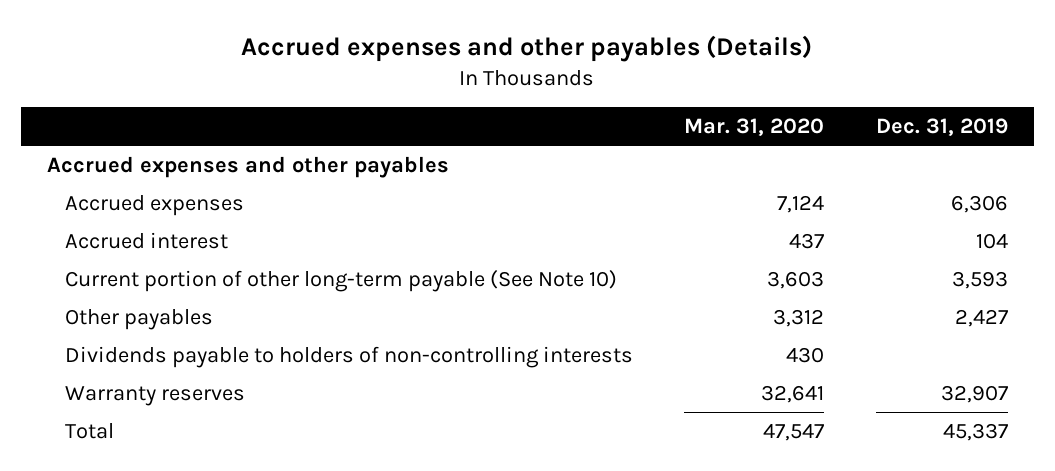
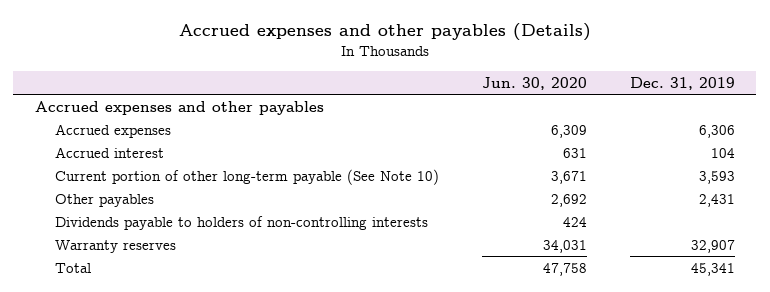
- | Mar. 31, 2020 | Dec. 31, 2019
+ | Jun. 30, 2020 | Dec. 31, 2019
- Other payables | 3,312 | 2,427
+ Other payables | 2,692 | 2,431
- Total | 47,547 | 45,337
+ Total | 47,758 | 45,341

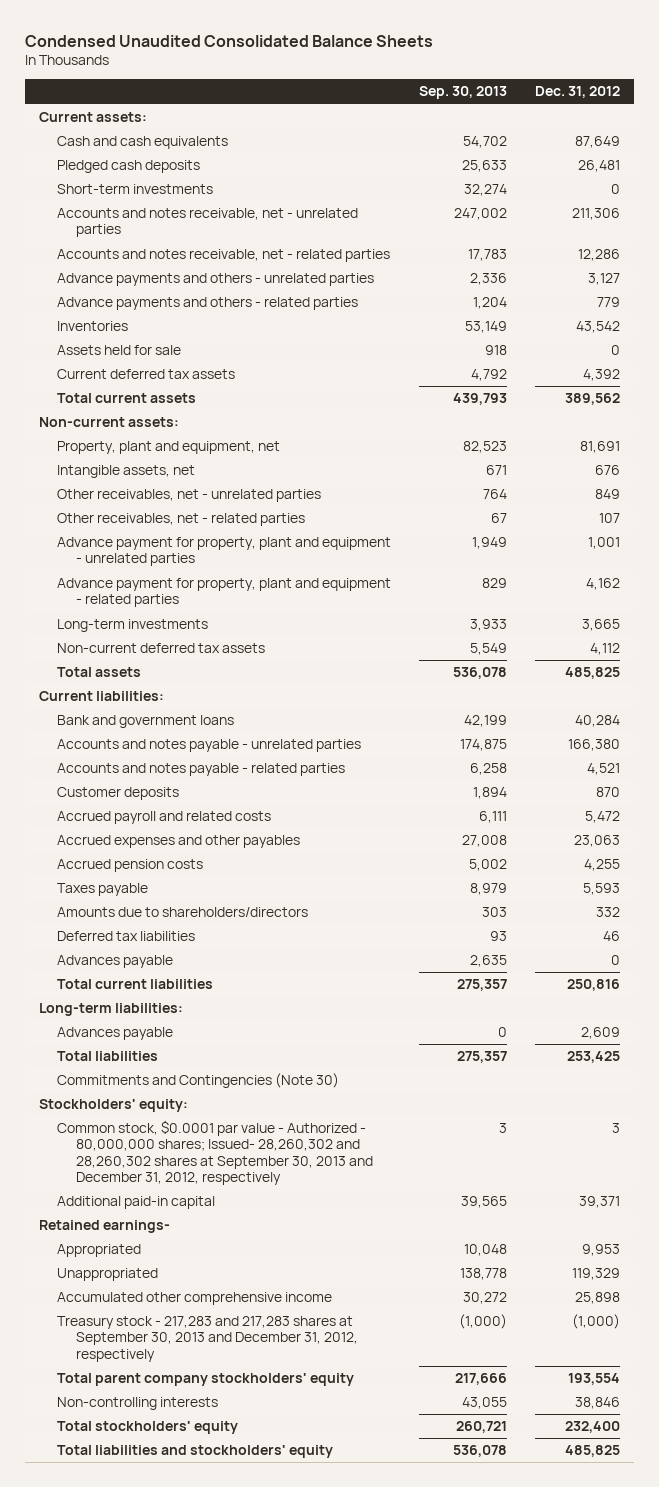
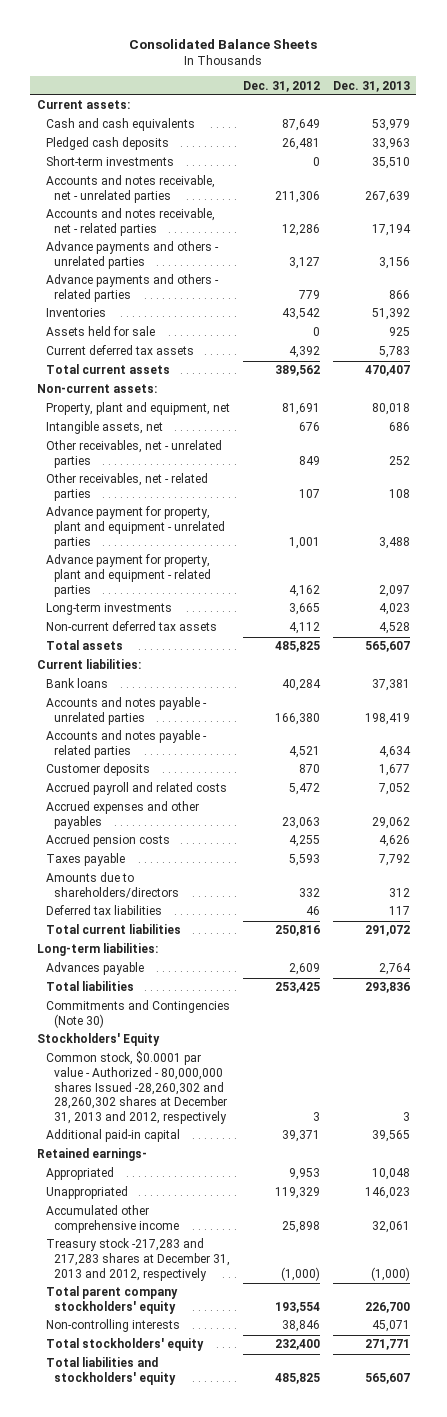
- Condensed Unaudited Consolidated Balance Sheets
+ Consolidated Balance Sheets
- | Sep. 30, 2013 | Dec. 31, 2012
+ | Dec. 31, 2012 | Dec. 31, 2013
- Bank and government loans | 42,199 | 40,284
+ Bank loans | 40,284 | 37,381
- Advances payable | 2,635 | 0
- Stockholders' equity:
- Common stock, $0.0001 par value - Authorized - 80,000,000 shares; Issued- 28,260,302 and 28,260,302 shares at September 30, 2013 and December 31, 2012, respectively | 3 | 3
+ Stockholders' Equity
+ Common stock, $0.0001 par value - Authorized - 80,000,000 shares Issued -28,260,302 and 28,260,302 shares at December 31, 2013 and 2012, respectively | 3 | 3
- Treasury stock - 217,283 and 217,283 shares at September 30, 2013 and December 31, 2012, respectively | (1,000) | (1,000)
+ Treasury stock -217,283 and 217,283 shares at December 31, 2013 and 2012, respectively | (1,000) | (1,000)

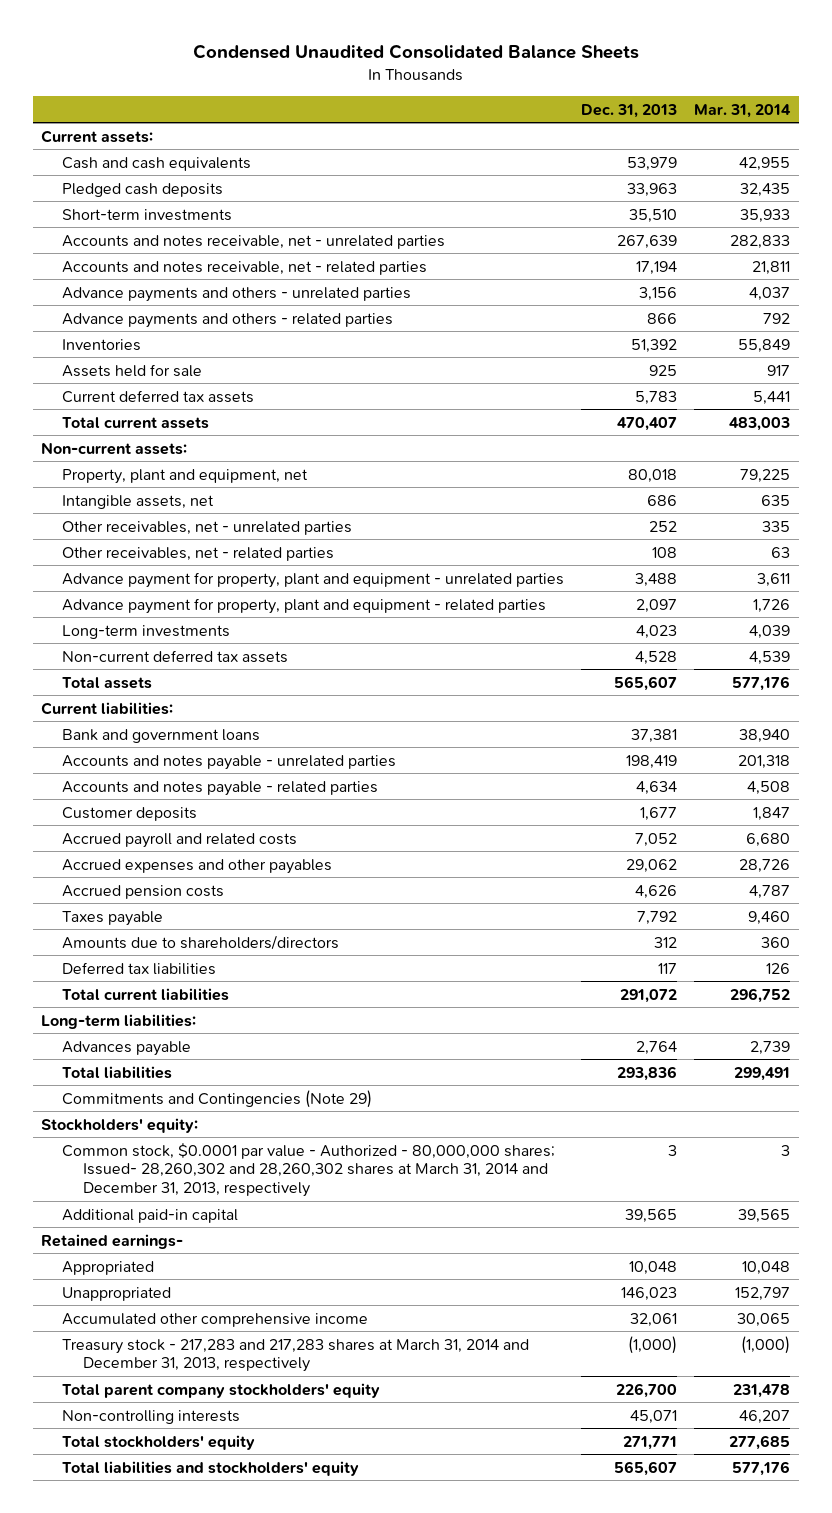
- Consolidated Balance Sheets
+ Condensed Unaudited Consolidated Balance Sheets
- | Dec. 31, 2012 | Dec. 31, 2013
+ | Dec. 31, 2013 | Mar. 31, 2014
- Bank loans | 40,284 | 37,381
+ Bank and government loans | 37,381 | 38,940
- Commitments and Contingencies (Note 30)
- Stockholders' Equity
- Common stock, $0.0001 par value - Authorized - 80,000,000 shares Issued -28,260,302 and 28,260,302 shares at December 31, 2013 and 2012, respectively | 3 | 3
+ Commitments and Contingencies (Note 29)
+ Stockholders' equity:
+ Common stock, $0.0001 par value - Authorized - 80,000,000 shares; Issued- 28,260,302 and 28,260,302 shares at March 31, 2014 and December 31, 2013, respectively | 3 | 3
- Treasury stock -217,283 and 217,283 shares at December 31, 2013 and 2012, respectively | (1,000) | (1,000)
+ Treasury stock - 217,283 and 217,283 shares at March 31, 2014 and December 31, 2013, respectively | (1,000) | (1,000)

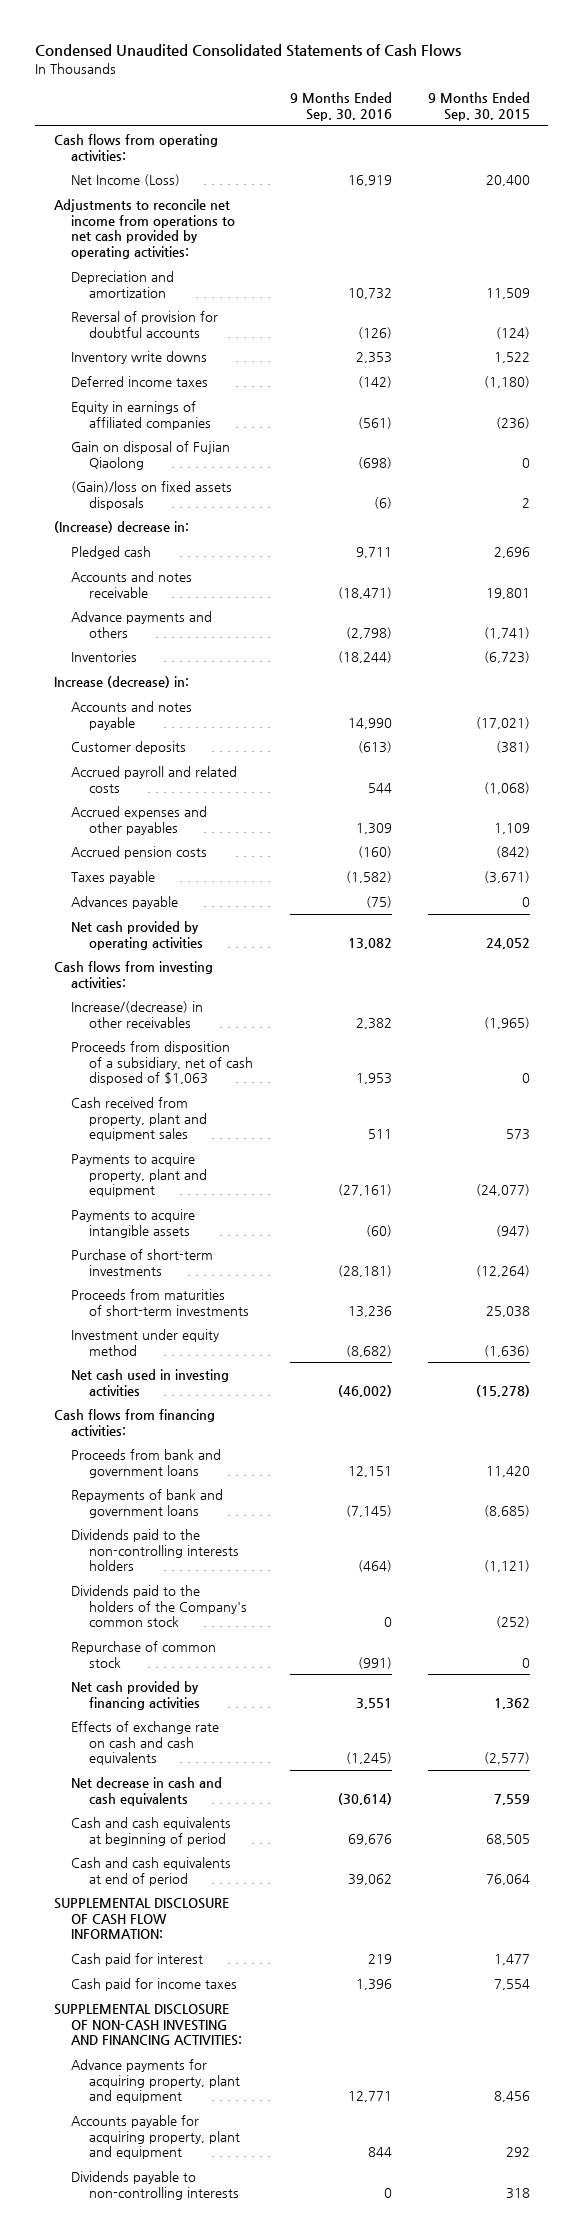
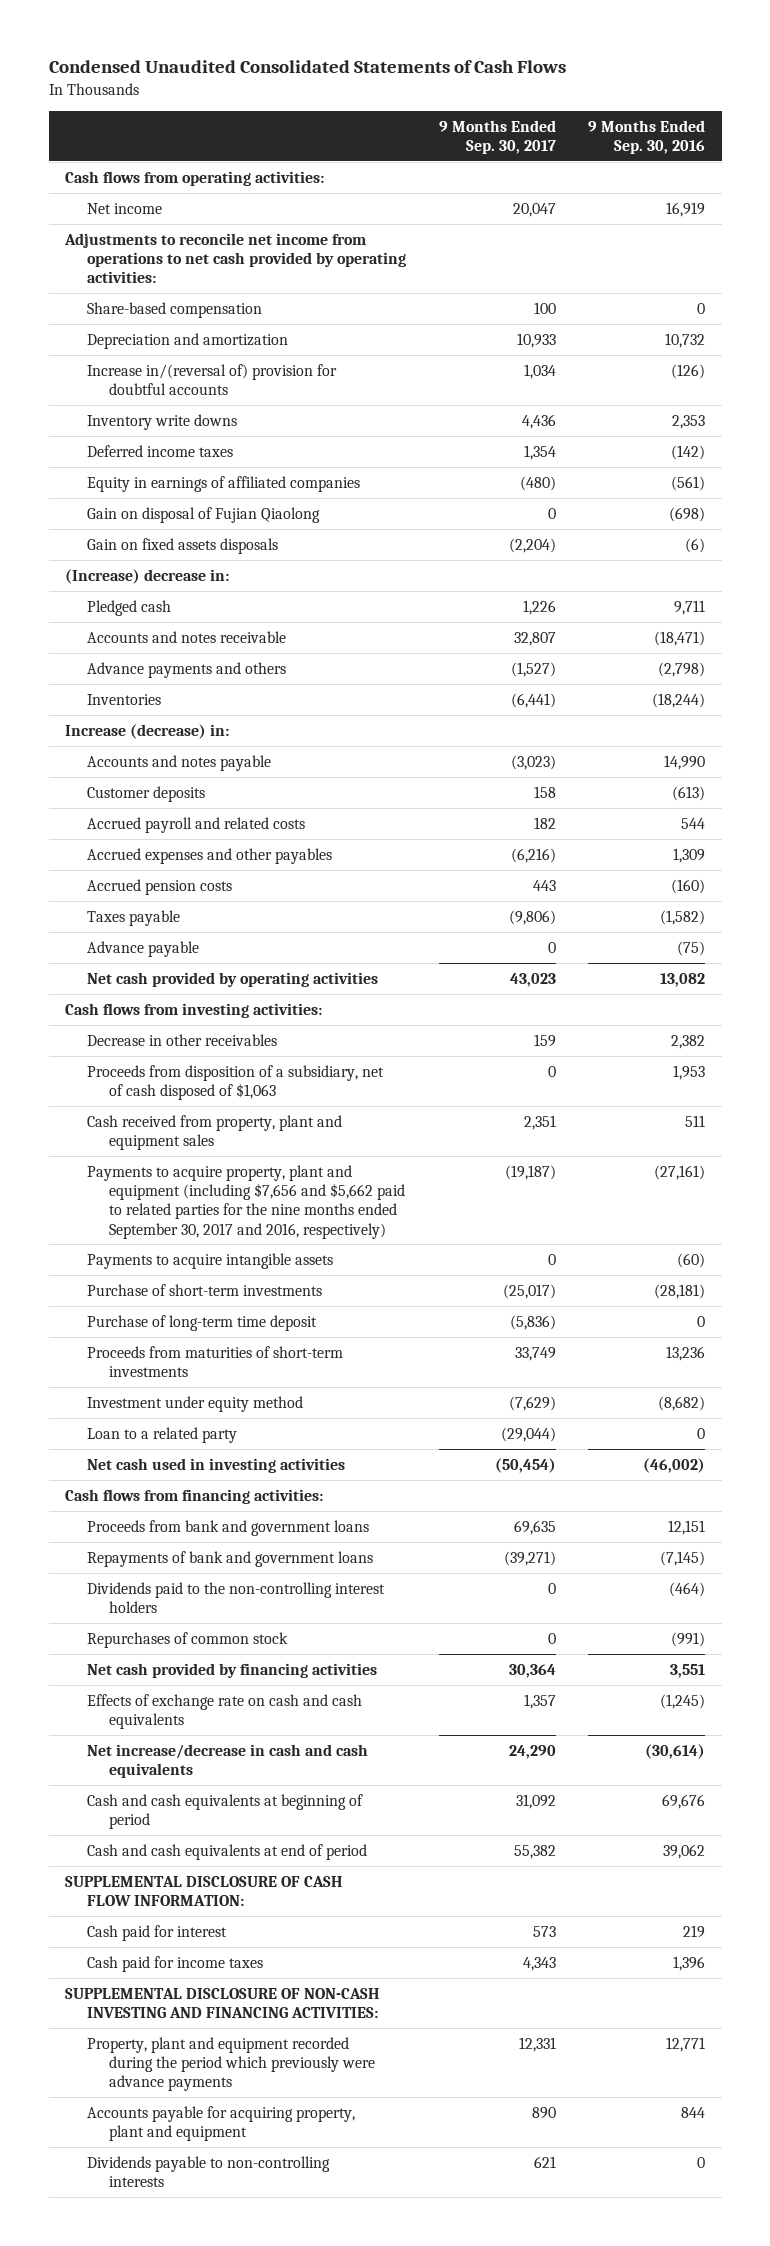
- | 9 Months Ended Sep. 30, 2016 | 9 Months Ended Sep. 30, 2015
+ | 9 Months Ended Sep. 30, 2017 | 9 Months Ended Sep. 30, 2016
- Net Income (Loss) | 16,919 | 20,400
+ Net income | 20,047 | 16,919
+ Share-based compensation | 100 | 0
- Reversal of provision for doubtful accounts | (126) | (124)
+ Increase in/(reversal of) provision for doubtful accounts | 1,034 | (126)
- (Gain)/loss on fixed assets disposals | (6) | 2
+ Gain on fixed assets disposals | (2,204) | (6)
- Advances payable | (75) | 0
+ Advance payable | 0 | (75)
- Increase/(decrease) in other receivables | 2,382 | (1,965)
+ Decrease in other receivables | 159 | 2,382
- Payments to acquire property, plant and equipment | (27,161) | (24,077)
+ Payments to acquire property, plant and equipment (including $7,656 and $5,662 paid to related parties for the nine months ended September 30, 2017 and 2016, respectively) | (19,187) | (27,161)
+ Purchase of long-term time deposit | (5,836) | 0
+ Loan to a related party | (29,044) | 0
- Dividends paid to the non-controlling interests holders | (464) | (1,121)
- Dividends paid to the holders of the Company's common stock | 0 | (252)
- Repurchase of common stock | (991) | 0
+ Dividends paid to the non-controlling interest holders | 0 | (464)
+ Repurchases of common stock | 0 | (991)
- Net decrease in cash and cash equivalents | (30,614) | 7,559
+ Net increase/decrease in cash and cash equivalents | 24,290 | (30,614)
- Advance payments for acquiring property, plant and equipment | 12,771 | 8,456
+ Property, plant and equipment recorded during the period which previously were advance payments | 12,331 | 12,771

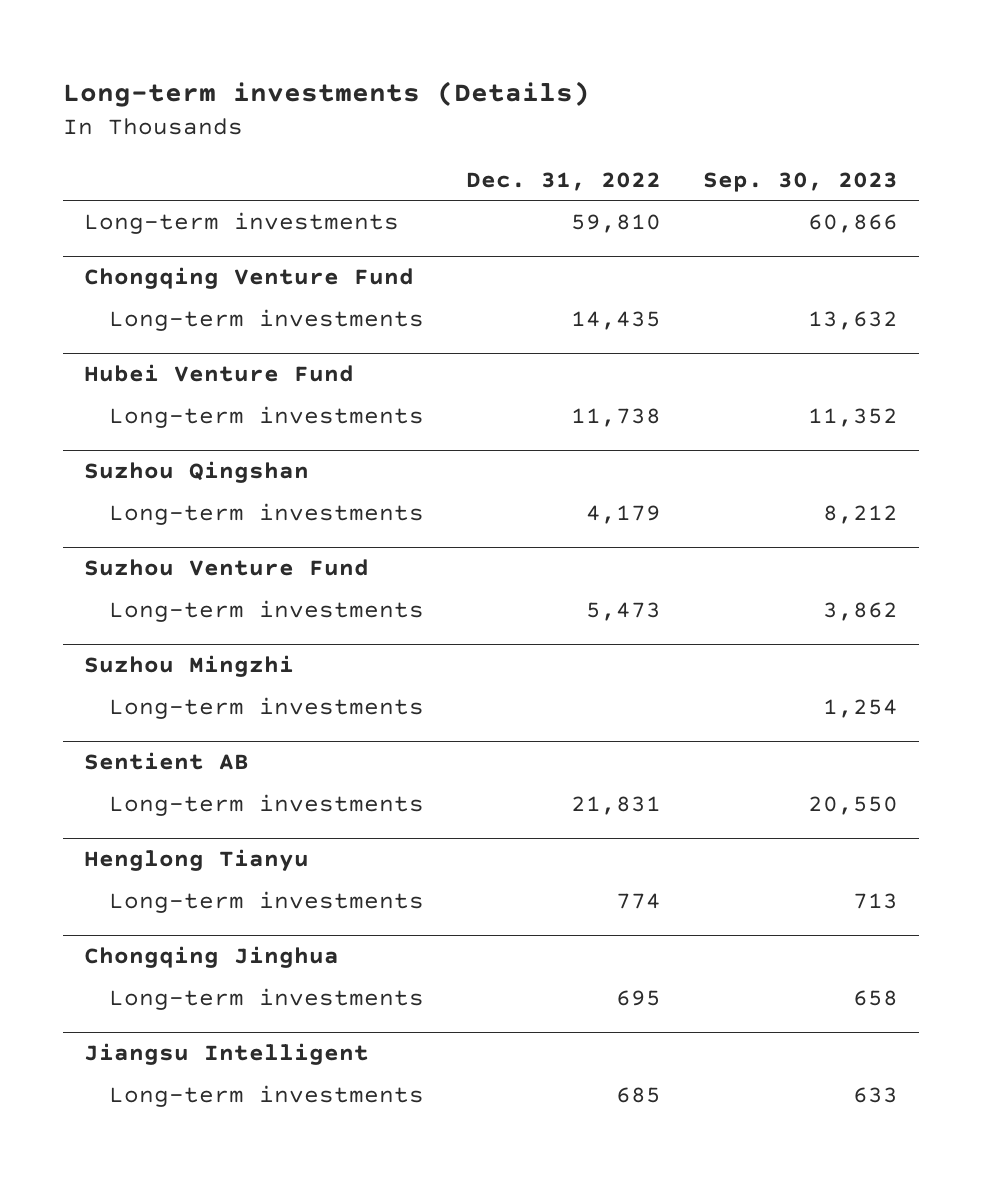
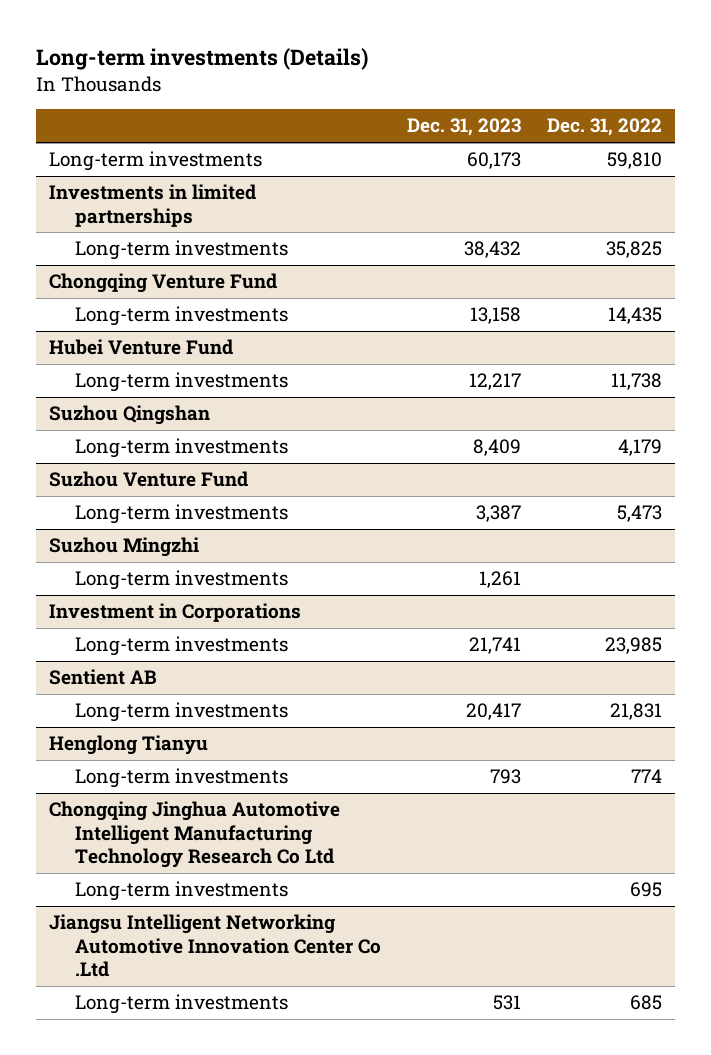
- | Dec. 31, 2022 | Sep. 30, 2023
+ | Dec. 31, 2023 | Dec. 31, 2022
+ Investments in limited partnerships
+ Long-term investments | 38,432 | 35,825
+ Investment in Corporations
+ Long-term investments | 21,741 | 23,985
- Chongqing Jinghua
+ Chongqing Jinghua Automotive Intelligent Manufacturing Technology Research Co Ltd
- Jiangsu Intelligent
+ Jiangsu Intelligent Networking Automotive Innovation Center Co .Ltd

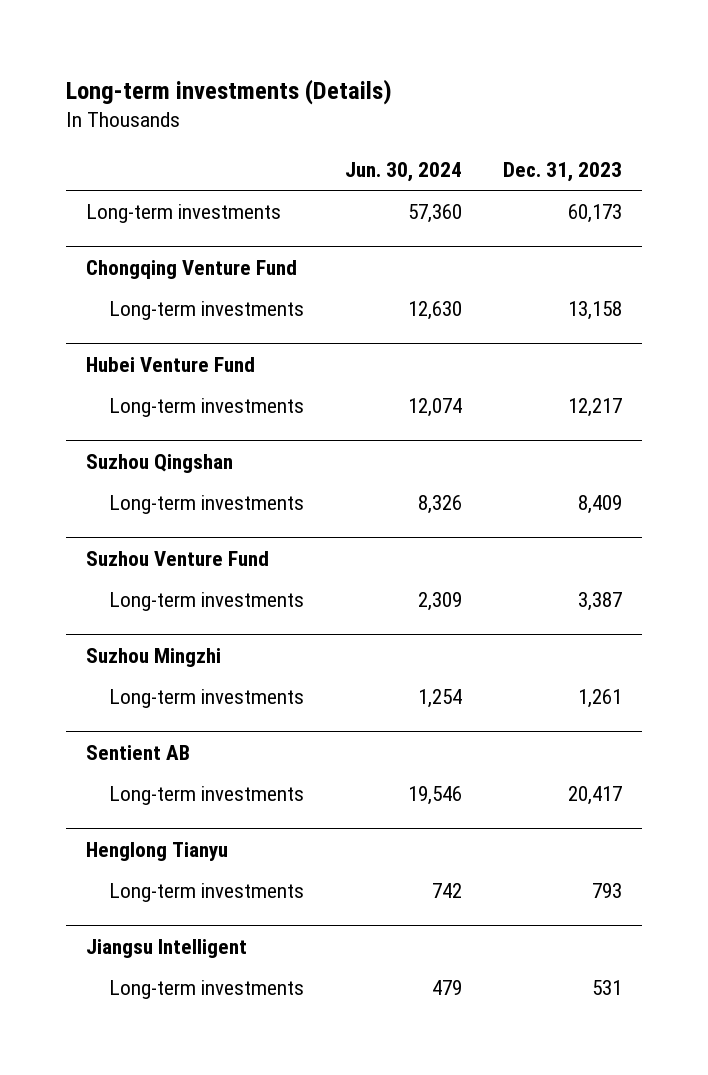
- | Dec. 31, 2023 | Dec. 31, 2022
+ | Jun. 30, 2024 | Dec. 31, 2023
- Investments in limited partnerships
- Long-term investments | 38,432 | 35,825
- Investment in Corporations
- Long-term investments | 21,741 | 23,985
- Chongqing Jinghua Automotive Intelligent Manufacturing Technology Research Co Ltd
- Long-term investments | | 695
- Jiangsu Intelligent Networking Automotive Innovation Center Co .Ltd
+ Jiangsu Intelligent

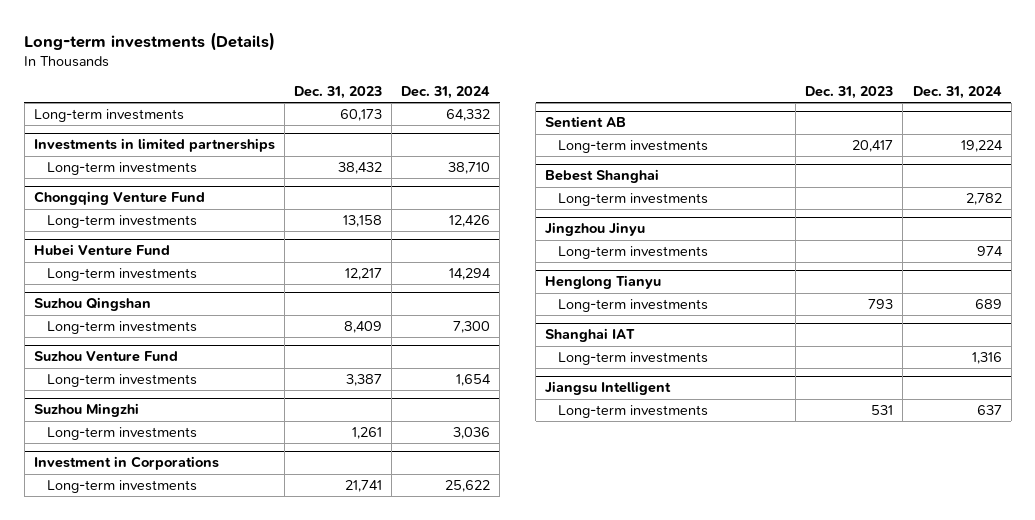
- | Jun. 30, 2024 | Dec. 31, 2023
+ | Dec. 31, 2023 | Dec. 31, 2024
+ Investments in limited partnerships
+ Long-term investments | 38,432 | 38,710
+ Investment in Corporations
+ Long-term investments | 21,741 | 25,622
+ Bebest Shanghai
+ Long-term investments | | 2,782
+ Jingzhou Jinyu
+ Long-term investments | | 974
+ Shanghai IAT
+ Long-term investments | | 1,316

